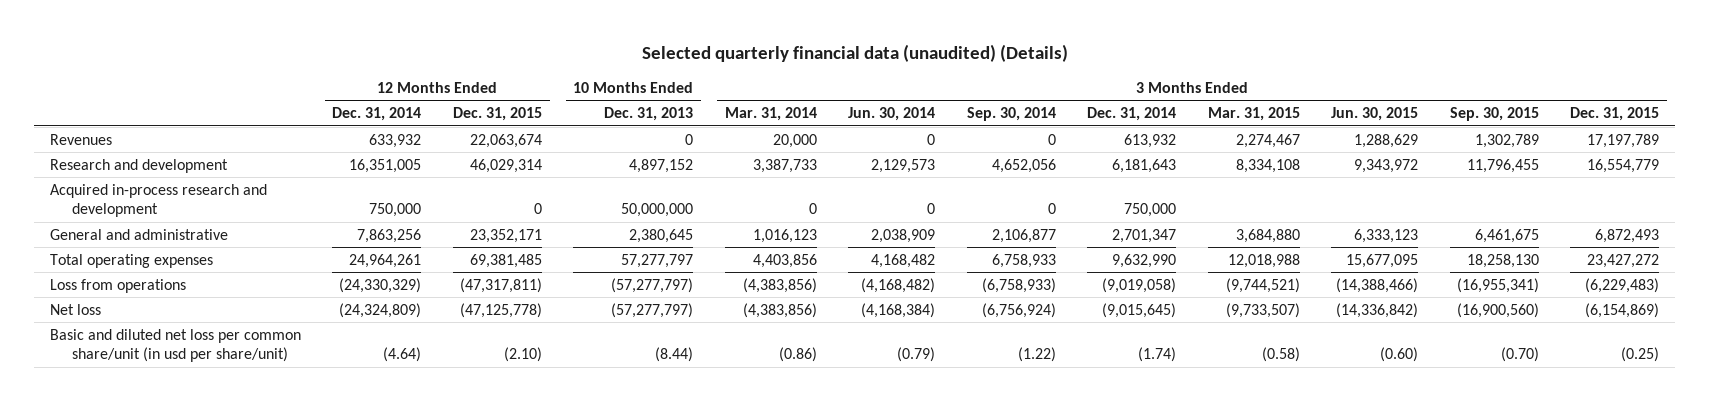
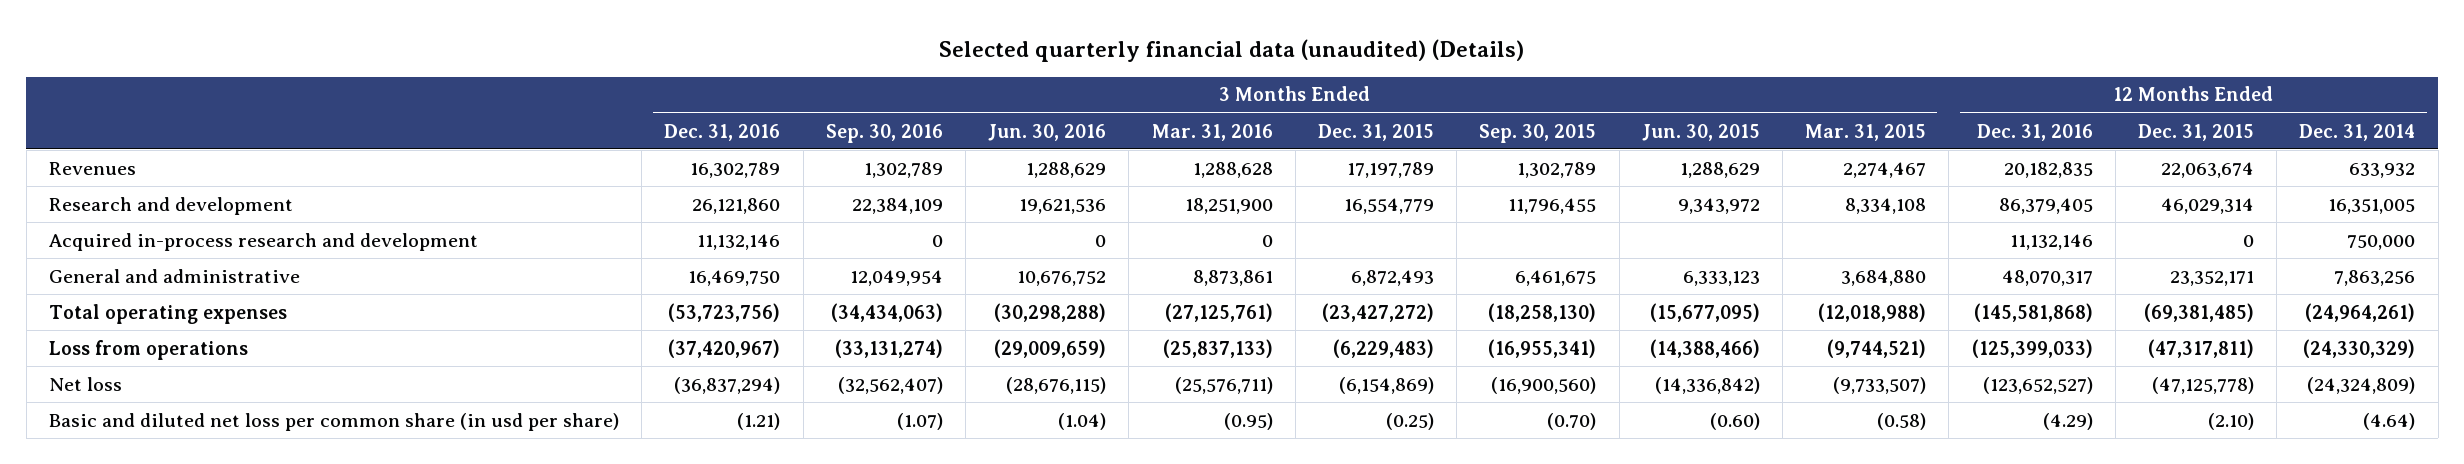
- | 12 Months Ended Dec. 31, 2014 | 12 Months Ended Dec. 31, 2015 | 10 Months Ended Dec. 31, 2013 | 3 Months Ended Mar. 31, 2014 | 3 Months Ended Jun. 30, 2014 | 3 Months Ended Sep. 30, 2014 | 3 Months Ended Dec. 31, 2014 | 3 Months Ended Mar. 31, 2015 | 3 Months Ended Jun. 30, 2015 | 3 Months Ended Sep. 30, 2015 | 3 Months Ended Dec. 31, 2015
+ | 3 Months Ended Dec. 31, 2016 | 3 Months Ended Sep. 30, 2016 | 3 Months Ended Jun. 30, 2016 | 3 Months Ended Mar. 31, 2016 | 3 Months Ended Dec. 31, 2015 | 3 Months Ended Sep. 30, 2015 | 3 Months Ended Jun. 30, 2015 | 3 Months Ended Mar. 31, 2015 | 12 Months Ended Dec. 31, 2016 | 12 Months Ended Dec. 31, 2015 | 12 Months Ended Dec. 31, 2014
- Total operating expenses | 24,964,261 | 69,381,485 | 57,277,797 | 4,403,856 | 4,168,482 | 6,758,933 | 9,632,990 | 12,018,988 | 15,677,095 | 18,258,130 | 23,427,272
+ Total operating expenses | (53,723,756) | (34,434,063) | (30,298,288) | (27,125,761) | (23,427,272) | (18,258,130) | (15,677,095) | (12,018,988) | (145,581,868) | (69,381,485) | (24,964,261)
- Basic and diluted net loss per common share/unit (in usd per share/unit) | (4.64) | (2.10) | (8.44) | (0.86) | (0.79) | (1.22) | (1.74) | (0.58) | (0.60) | (0.70) | (0.25)
+ Basic and diluted net loss per common share (in usd per share) | (1.21) | (1.07) | (1.04) | (0.95) | (0.25) | (0.70) | (0.60) | (0.58) | (4.29) | (2.10) | (4.64)

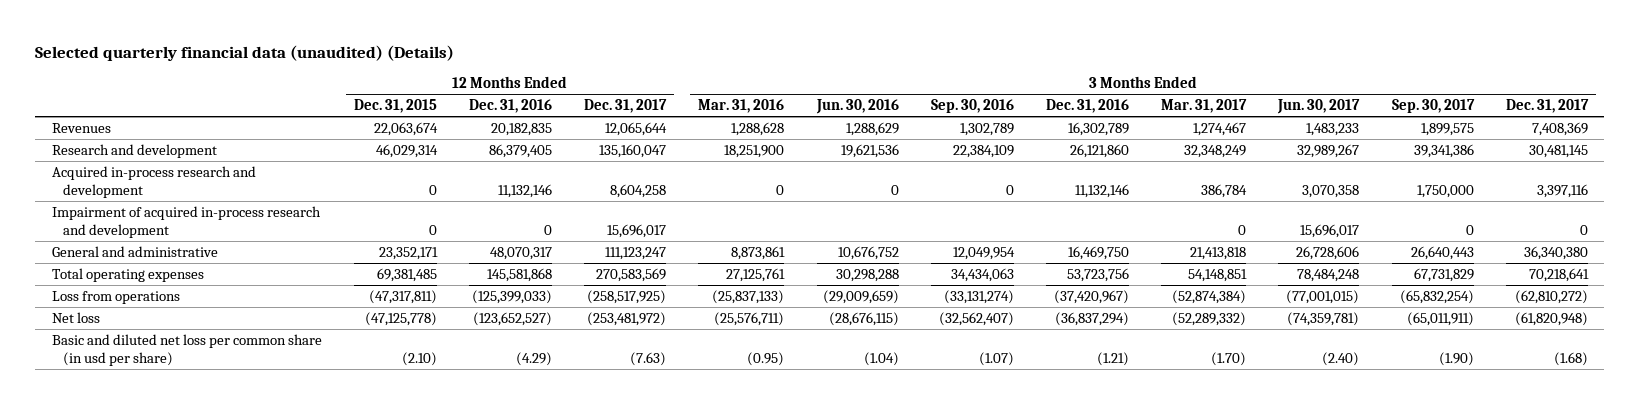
- | 3 Months Ended Dec. 31, 2016 | 3 Months Ended Sep. 30, 2016 | 3 Months Ended Jun. 30, 2016 | 3 Months Ended Mar. 31, 2016 | 3 Months Ended Dec. 31, 2015 | 3 Months Ended Sep. 30, 2015 | 3 Months Ended Jun. 30, 2015 | 3 Months Ended Mar. 31, 2015 | 12 Months Ended Dec. 31, 2016 | 12 Months Ended Dec. 31, 2015 | 12 Months Ended Dec. 31, 2014
+ | 12 Months Ended Dec. 31, 2015 | 12 Months Ended Dec. 31, 2016 | 12 Months Ended Dec. 31, 2017 | 3 Months Ended Mar. 31, 2016 | 3 Months Ended Jun. 30, 2016 | 3 Months Ended Sep. 30, 2016 | 3 Months Ended Dec. 31, 2016 | 3 Months Ended Mar. 31, 2017 | 3 Months Ended Jun. 30, 2017 | 3 Months Ended Sep. 30, 2017 | 3 Months Ended Dec. 31, 2017
+ Impairment of acquired in-process research and development | 0 | 0 | 15,696,017 | | | | | 0 | 15,696,017 | 0 | 0
- Total operating expenses | (53,723,756) | (34,434,063) | (30,298,288) | (27,125,761) | (23,427,272) | (18,258,130) | (15,677,095) | (12,018,988) | (145,581,868) | (69,381,485) | (24,964,261)
+ Total operating expenses | 69,381,485 | 145,581,868 | 270,583,569 | 27,125,761 | 30,298,288 | 34,434,063 | 53,723,756 | 54,148,851 | 78,484,248 | 67,731,829 | 70,218,641

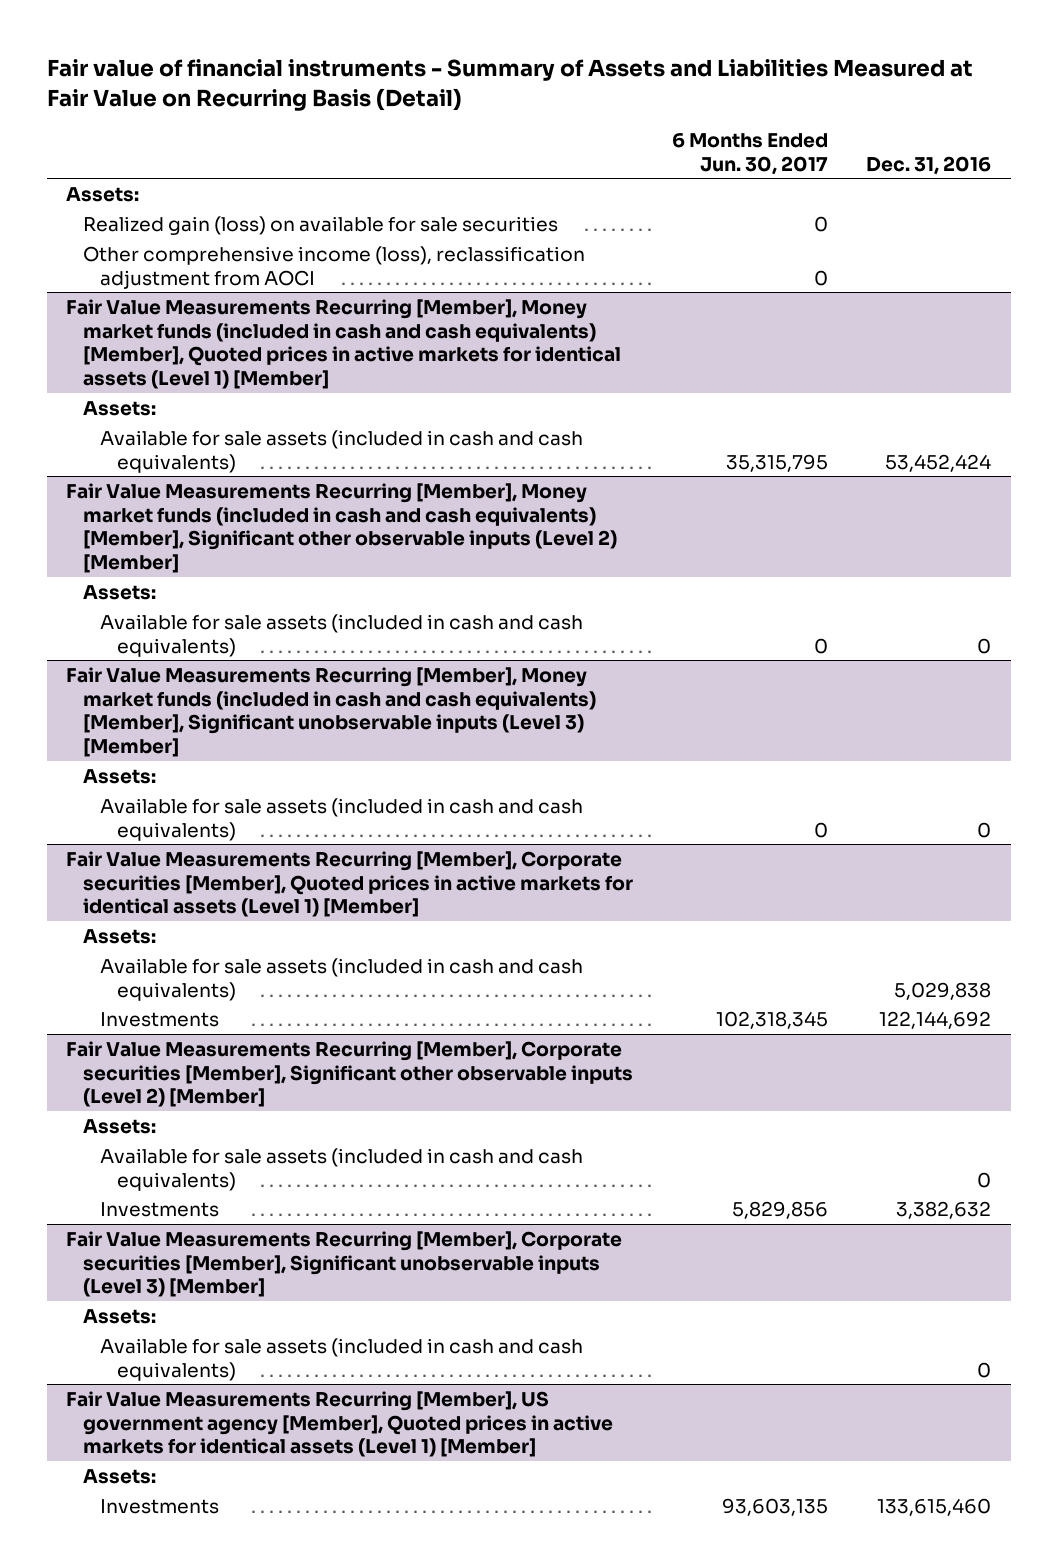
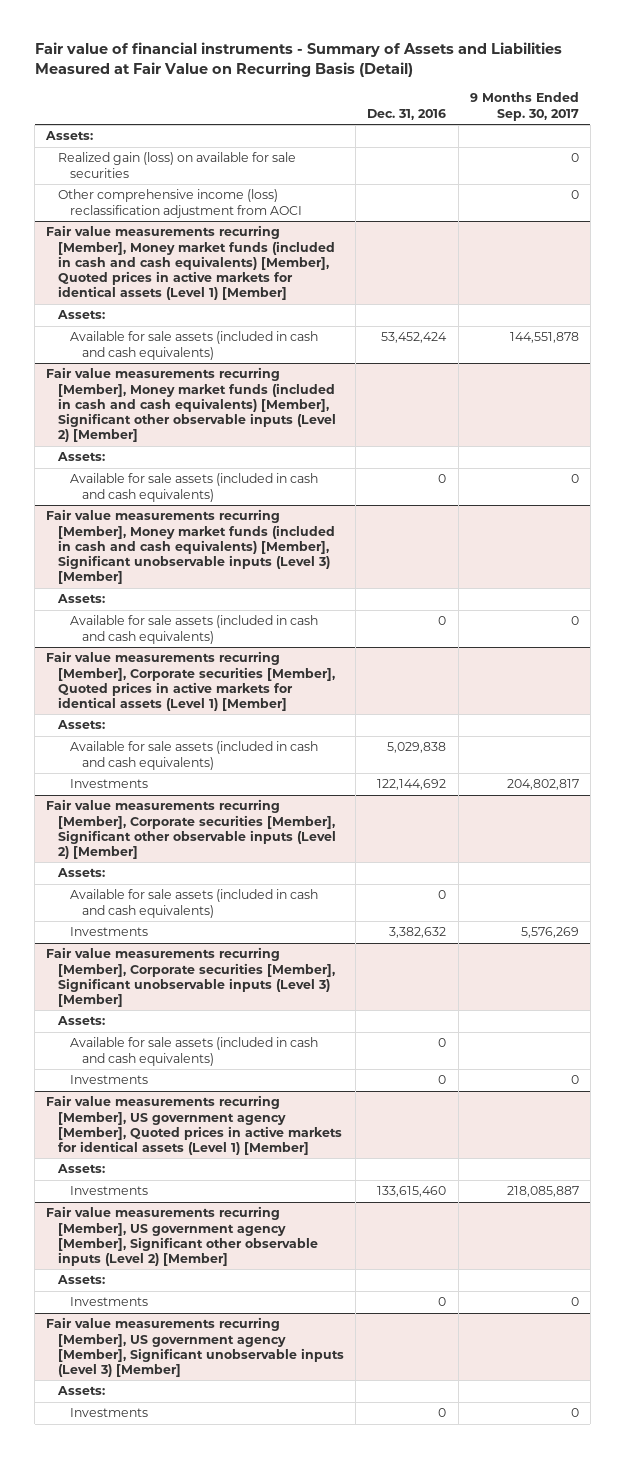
- | 6 Months Ended Jun. 30, 2017 | Dec. 31, 2016
+ | Dec. 31, 2016 | 9 Months Ended Sep. 30, 2017
- Other comprehensive income (loss), reclassification adjustment from AOCI | 0 |
- Fair Value Measurements Recurring [Member], Money market funds (included in cash and cash equivalents) [Member], Quoted prices in active markets for identical assets (Level 1) [Member]
+ Other comprehensive income (loss) reclassification adjustment from AOCI | | 0
+ Fair value measurements recurring [Member], Money market funds (included in cash and cash equivalents) [Member], Quoted prices in active markets for identical assets (Level 1) [Member]
- Fair Value Measurements Recurring [Member], Money market funds (included in cash and cash equivalents) [Member], Significant other observable inputs (Level 2) [Member]
+ Fair value measurements recurring [Member], Money market funds (included in cash and cash equivalents) [Member], Significant other observable inputs (Level 2) [Member]
- Fair Value Measurements Recurring [Member], Money market funds (included in cash and cash equivalents) [Member], Significant unobservable inputs (Level 3) [Member]
+ Fair value measurements recurring [Member], Money market funds (included in cash and cash equivalents) [Member], Significant unobservable inputs (Level 3) [Member]
- Fair Value Measurements Recurring [Member], Corporate securities [Member], Quoted prices in active markets for identical assets (Level 1) [Member]
+ Fair value measurements recurring [Member], Corporate securities [Member], Quoted prices in active markets for identical assets (Level 1) [Member]
- Fair Value Measurements Recurring [Member], Corporate securities [Member], Significant other observable inputs (Level 2) [Member]
+ Fair value measurements recurring [Member], Corporate securities [Member], Significant other observable inputs (Level 2) [Member]
- Fair Value Measurements Recurring [Member], Corporate securities [Member], Significant unobservable inputs (Level 3) [Member]
+ Fair value measurements recurring [Member], Corporate securities [Member], Significant unobservable inputs (Level 3) [Member]
- Fair Value Measurements Recurring [Member], US government agency [Member], Quoted prices in active markets for identical assets (Level 1) [Member]
+ Investments | 0 | 0
+ Fair value measurements recurring [Member], US government agency [Member], Quoted prices in active markets for identical assets (Level 1) [Member]
+ Fair value measurements recurring [Member], US government agency [Member], Significant other observable inputs (Level 2) [Member]
+ Assets:
+ Investments | 0 | 0
+ Fair value measurements recurring [Member], US government agency [Member], Significant unobservable inputs (Level 3) [Member]
+ Assets:
+ Investments | 0 | 0

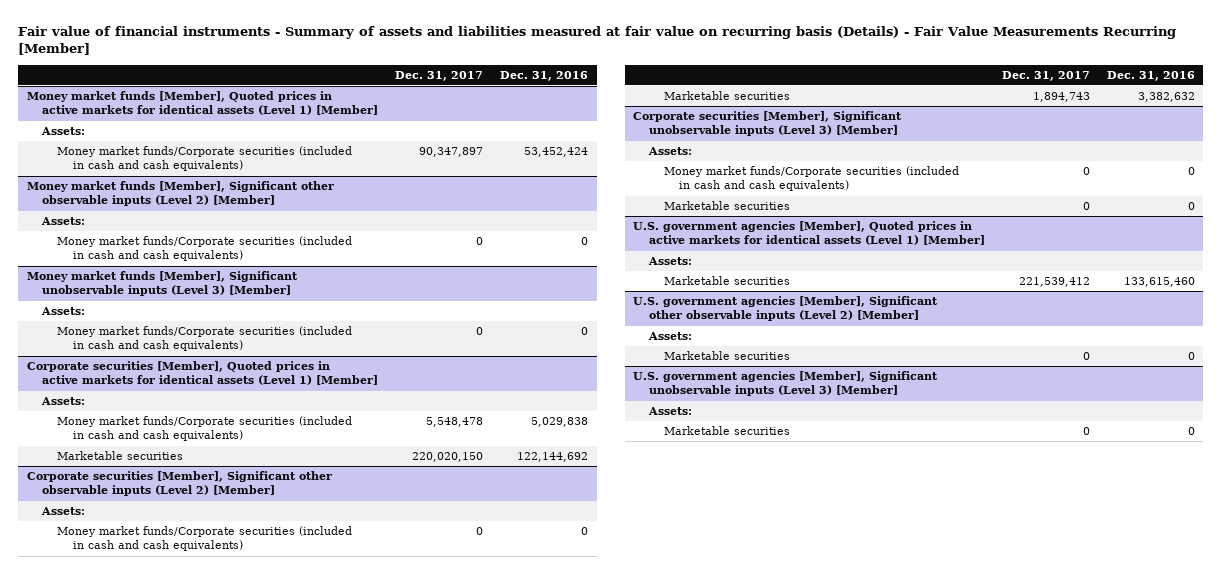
- Fair value of financial instruments - Summary of Assets and Liabilities Measured at Fair Value on Recurring Basis (Detail)
+ Fair value of financial instruments - Summary of assets and liabilities measured at fair value on recurring basis (Details) - Fair Value Measurements Recurring [Member]
- | Dec. 31, 2016 | 9 Months Ended Sep. 30, 2017
+ | Dec. 31, 2017 | Dec. 31, 2016
- Assets:
- Realized gain (loss) on available for sale securities | | 0
- Other comprehensive income (loss) reclassification adjustment from AOCI | | 0
- Fair value measurements recurring [Member], Money market funds (included in cash and cash equivalents) [Member], Quoted prices in active markets for identical assets (Level 1) [Member]
+ Money market funds [Member], Quoted prices in active markets for identical assets (Level 1) [Member]
- Available for sale assets (included in cash and cash equivalents) | 53,452,424 | 144,551,878
- Fair value measurements recurring [Member], Money market funds (included in cash and cash equivalents) [Member], Significant other observable inputs (Level 2) [Member]
+ Money market funds/Corporate securities (included in cash and cash equivalents) | 90,347,897 | 53,452,424
+ Money market funds [Member], Significant other observable inputs (Level 2) [Member]
- Available for sale assets (included in cash and cash equivalents) | 0 | 0
- Fair value measurements recurring [Member], Money market funds (included in cash and cash equivalents) [Member], Significant unobservable inputs (Level 3) [Member]
+ Money market funds/Corporate securities (included in cash and cash equivalents) | 0 | 0
+ Money market funds [Member], Significant unobservable inputs (Level 3) [Member]
- Available for sale assets (included in cash and cash equivalents) | 0 | 0
- Fair value measurements recurring [Member], Corporate securities [Member], Quoted prices in active markets for identical assets (Level 1) [Member]
+ Money market funds/Corporate securities (included in cash and cash equivalents) | 0 | 0
+ Corporate securities [Member], Quoted prices in active markets for identical assets (Level 1) [Member]
- Available for sale assets (included in cash and cash equivalents) | 5,029,838 |
- Investments | 122,144,692 | 204,802,817
- Fair value measurements recurring [Member], Corporate securities [Member], Significant other observable inputs (Level 2) [Member]
+ Money market funds/Corporate securities (included in cash and cash equivalents) | 5,548,478 | 5,029,838
+ Marketable securities | 220,020,150 | 122,144,692
+ Corporate securities [Member], Significant other observable inputs (Level 2) [Member]
- Available for sale assets (included in cash and cash equivalents) | 0 |
- Investments | 3,382,632 | 5,576,269
- Fair value measurements recurring [Member], Corporate securities [Member], Significant unobservable inputs (Level 3) [Member]
+ Money market funds/Corporate securities (included in cash and cash equivalents) | 0 | 0
+ Marketable securities | 1,894,743 | 3,382,632
+ Corporate securities [Member], Significant unobservable inputs (Level 3) [Member]
- Available for sale assets (included in cash and cash equivalents) | 0 |
- Investments | 0 | 0
- Fair value measurements recurring [Member], US government agency [Member], Quoted prices in active markets for identical assets (Level 1) [Member]
+ Money market funds/Corporate securities (included in cash and cash equivalents) | 0 | 0
+ Marketable securities | 0 | 0
+ U.S. government agencies [Member], Quoted prices in active markets for identical assets (Level 1) [Member]
- Investments | 133,615,460 | 218,085,887
- Fair value measurements recurring [Member], US government agency [Member], Significant other observable inputs (Level 2) [Member]
+ Marketable securities | 221,539,412 | 133,615,460
+ U.S. government agencies [Member], Significant other observable inputs (Level 2) [Member]
- Investments | 0 | 0
- Fair value measurements recurring [Member], US government agency [Member], Significant unobservable inputs (Level 3) [Member]
+ Marketable securities | 0 | 0
+ U.S. government agencies [Member], Significant unobservable inputs (Level 3) [Member]
- Investments | 0 | 0
+ Marketable securities | 0 | 0

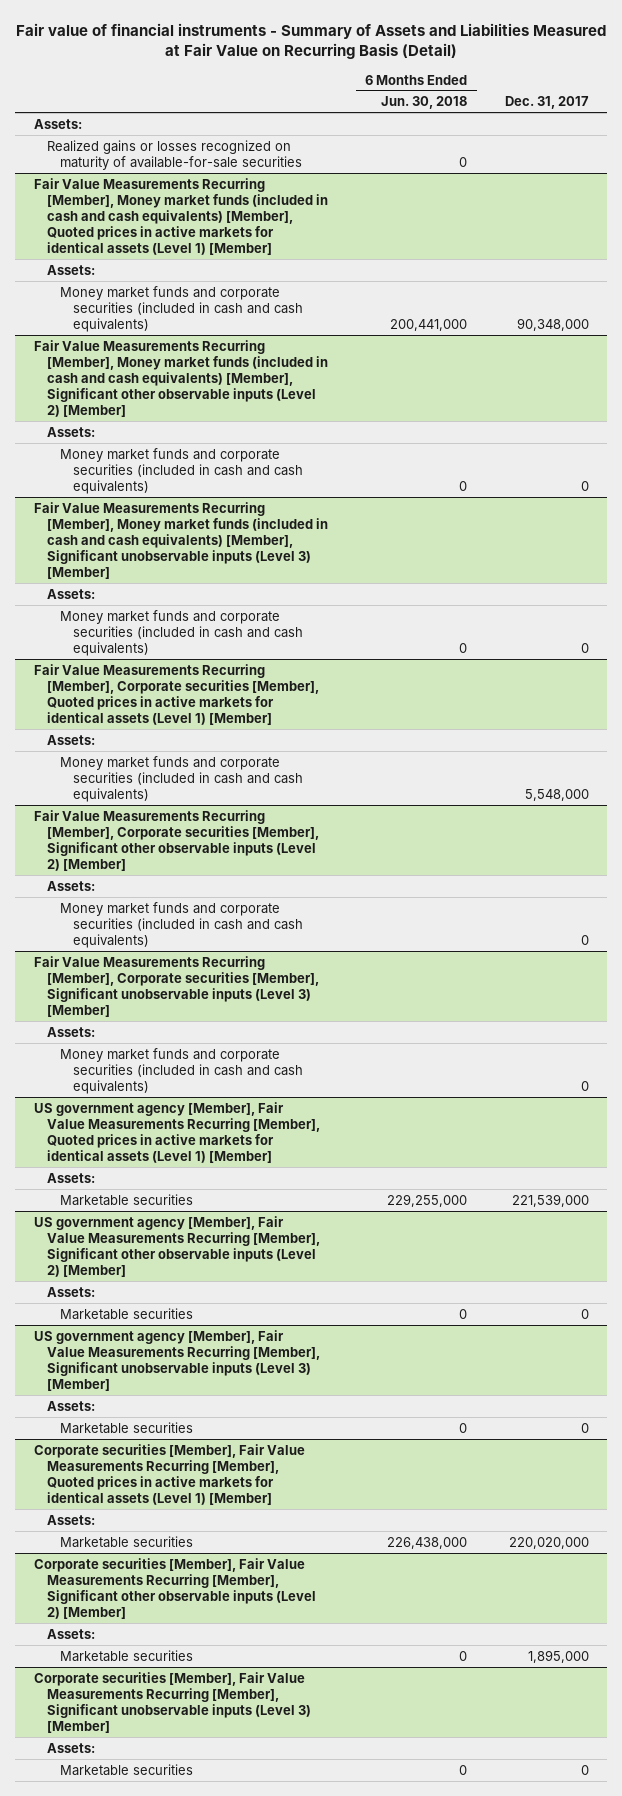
- Fair value of financial instruments - Summary of assets and liabilities measured at fair value on recurring basis (Details) - Fair Value Measurements Recurring [Member]
+ Fair value of financial instruments - Summary of Assets and Liabilities Measured at Fair Value on Recurring Basis (Detail)
- | Dec. 31, 2017 | Dec. 31, 2016
+ | 6 Months Ended Jun. 30, 2018 | Dec. 31, 2017
- Money market funds [Member], Quoted prices in active markets for identical assets (Level 1) [Member]
- Money market funds/Corporate securities (included in cash and cash equivalents) | 90,347,897 | 53,452,424
- Money market funds [Member], Significant other observable inputs (Level 2) [Member]
+ Realized gains or losses recognized on maturity of available-for-sale securities | 0 |
+ Fair Value Measurements Recurring [Member], Money market funds (included in cash and cash equivalents) [Member], Quoted prices in active markets for identical assets (Level 1) [Member]
- Money market funds/Corporate securities (included in cash and cash equivalents) | 0 | 0
- Money market funds [Member], Significant unobservable inputs (Level 3) [Member]
+ Money market funds and corporate securities (included in cash and cash equivalents) | 200,441,000 | 90,348,000
+ Fair Value Measurements Recurring [Member], Money market funds (included in cash and cash equivalents) [Member], Significant other observable inputs (Level 2) [Member]
- Money market funds/Corporate securities (included in cash and cash equivalents) | 0 | 0
- Corporate securities [Member], Quoted prices in active markets for identical assets (Level 1) [Member]
+ Money market funds and corporate securities (included in cash and cash equivalents) | 0 | 0
+ Fair Value Measurements Recurring [Member], Money market funds (included in cash and cash equivalents) [Member], Significant unobservable inputs (Level 3) [Member]
- Money market funds/Corporate securities (included in cash and cash equivalents) | 5,548,478 | 5,029,838
- Marketable securities | 220,020,150 | 122,144,692
- Corporate securities [Member], Significant other observable inputs (Level 2) [Member]
+ Money market funds and corporate securities (included in cash and cash equivalents) | 0 | 0
+ Fair Value Measurements Recurring [Member], Corporate securities [Member], Quoted prices in active markets for identical assets (Level 1) [Member]
- Money market funds/Corporate securities (included in cash and cash equivalents) | 0 | 0
- Marketable securities | 1,894,743 | 3,382,632
- Corporate securities [Member], Significant unobservable inputs (Level 3) [Member]
+ Money market funds and corporate securities (included in cash and cash equivalents) | | 5,548,000
+ Fair Value Measurements Recurring [Member], Corporate securities [Member], Significant other observable inputs (Level 2) [Member]
- Money market funds/Corporate securities (included in cash and cash equivalents) | 0 | 0
- Marketable securities | 0 | 0
- U.S. government agencies [Member], Quoted prices in active markets for identical assets (Level 1) [Member]
+ Money market funds and corporate securities (included in cash and cash equivalents) | | 0
+ Fair Value Measurements Recurring [Member], Corporate securities [Member], Significant unobservable inputs (Level 3) [Member]
- Marketable securities | 221,539,412 | 133,615,460
- U.S. government agencies [Member], Significant other observable inputs (Level 2) [Member]
+ Money market funds and corporate securities (included in cash and cash equivalents) | | 0
+ US government agency [Member], Fair Value Measurements Recurring [Member], Quoted prices in active markets for identical assets (Level 1) [Member]
+ Marketable securities | 229,255,000 | 221,539,000
+ US government agency [Member], Fair Value Measurements Recurring [Member], Significant other observable inputs (Level 2) [Member]
+ Assets:
- U.S. government agencies [Member], Significant unobservable inputs (Level 3) [Member]
+ US government agency [Member], Fair Value Measurements Recurring [Member], Significant unobservable inputs (Level 3) [Member]
+ Corporate securities [Member], Fair Value Measurements Recurring [Member], Quoted prices in active markets for identical assets (Level 1) [Member]
+ Assets:
+ Marketable securities | 226,438,000 | 220,020,000
+ Corporate securities [Member], Fair Value Measurements Recurring [Member], Significant other observable inputs (Level 2) [Member]
+ Assets:
+ Marketable securities | 0 | 1,895,000
+ Corporate securities [Member], Fair Value Measurements Recurring [Member], Significant unobservable inputs (Level 3) [Member]
+ Assets:
+ Marketable securities | 0 | 0

